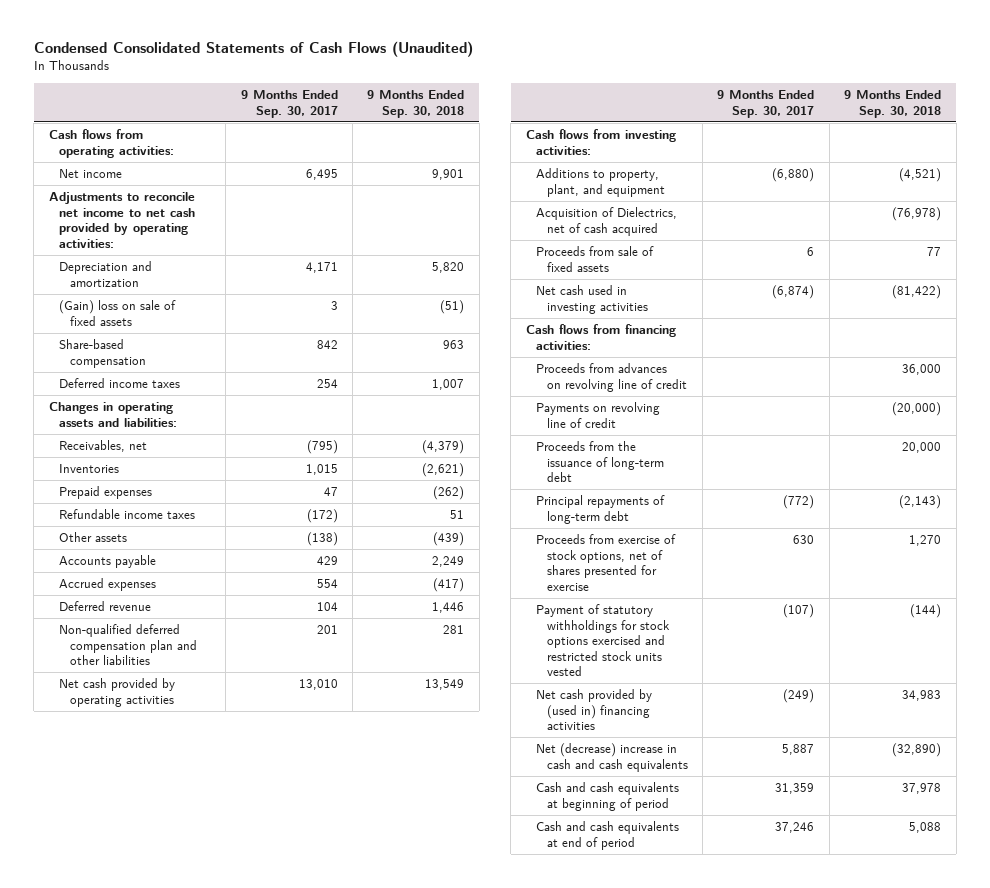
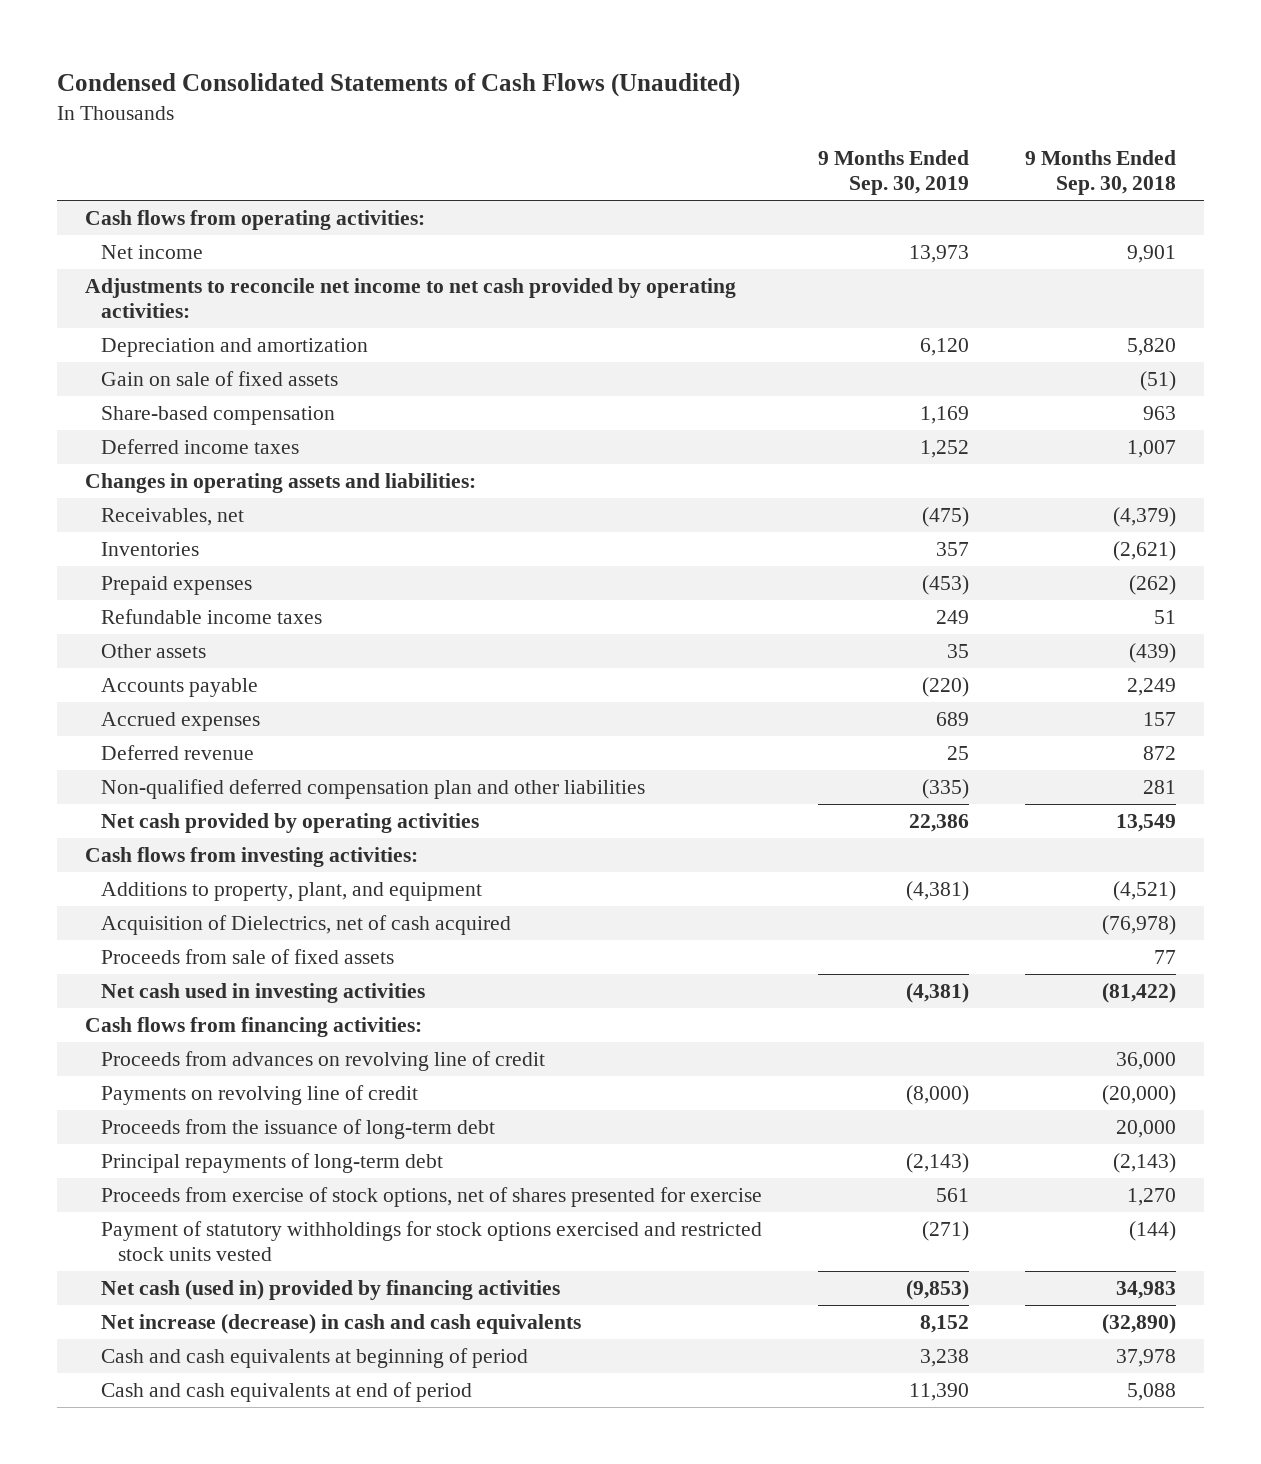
- | 9 Months Ended Sep. 30, 2017 | 9 Months Ended Sep. 30, 2018
+ | 9 Months Ended Sep. 30, 2019 | 9 Months Ended Sep. 30, 2018
- (Gain) loss on sale of fixed assets | 3 | (51)
+ Gain on sale of fixed assets | | (51)
- Accrued expenses | 554 | (417)
- Deferred revenue | 104 | 1,446
+ Accrued expenses | 689 | 157
+ Deferred revenue | 25 | 872
- Net cash provided by (used in) financing activities | (249) | 34,983
- Net (decrease) increase in cash and cash equivalents | 5,887 | (32,890)
+ Net cash (used in) provided by financing activities | (9,853) | 34,983
+ Net increase (decrease) in cash and cash equivalents | 8,152 | (32,890)

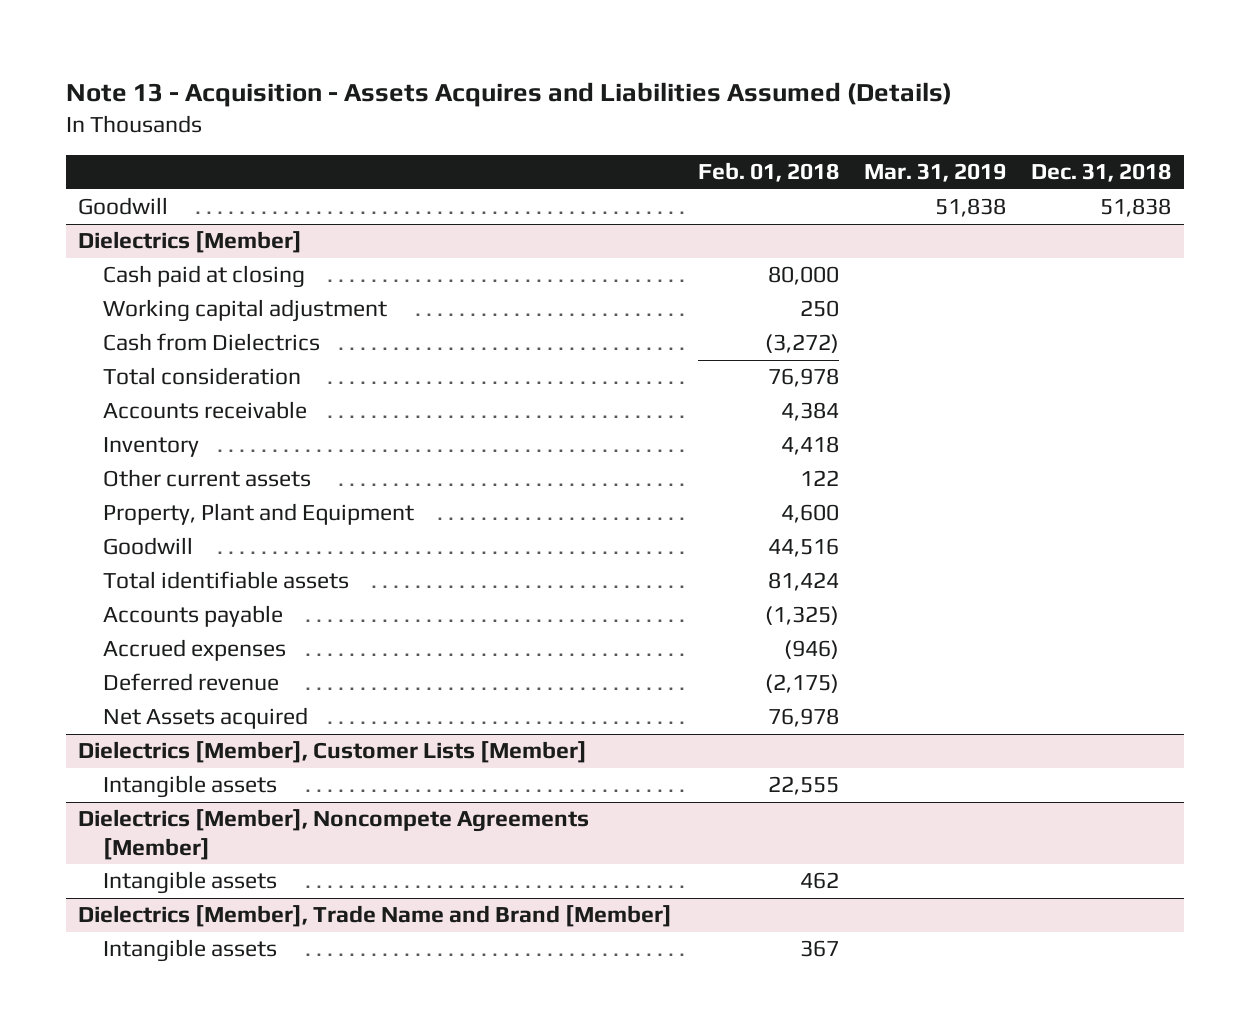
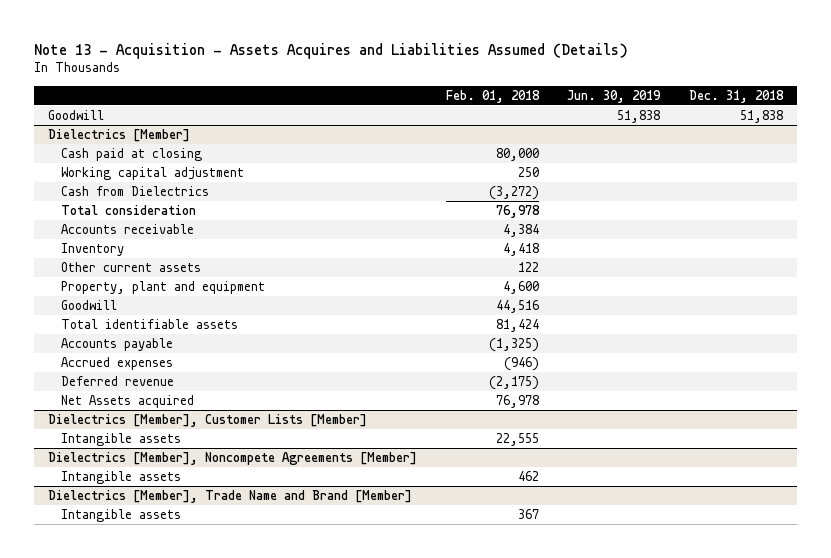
- | Feb. 01, 2018 | Mar. 31, 2019 | Dec. 31, 2018
+ | Feb. 01, 2018 | Jun. 30, 2019 | Dec. 31, 2018
@ Dielectrics [Member]
- Property, Plant and Equipment | 4,600 | |
+ Property, plant and equipment | 4,600 | |

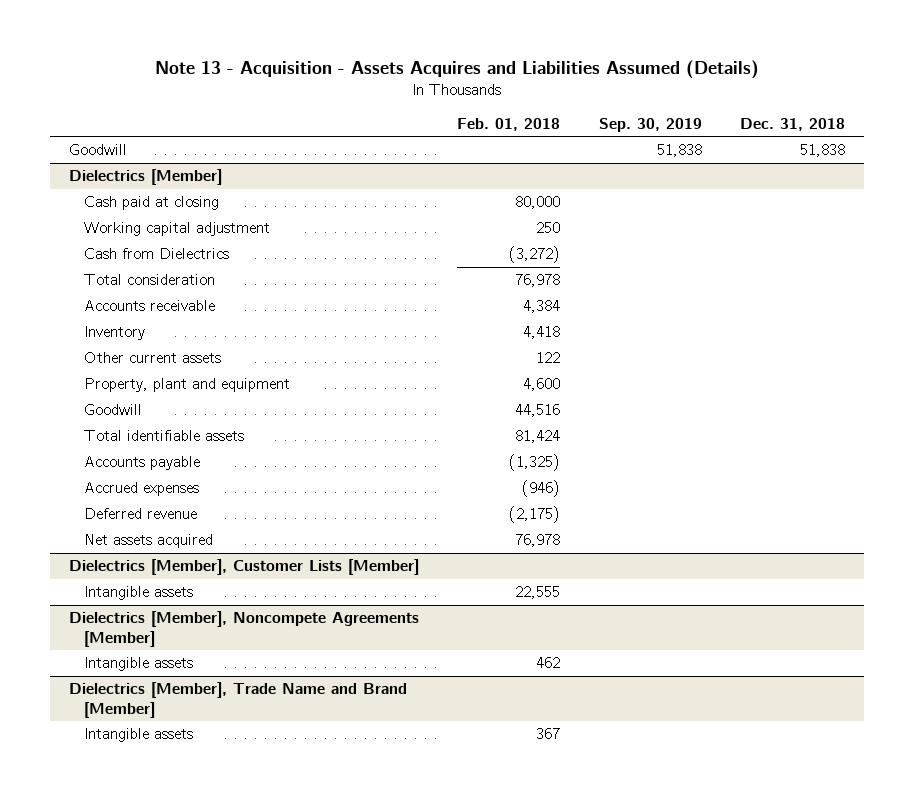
- | Feb. 01, 2018 | Jun. 30, 2019 | Dec. 31, 2018
+ | Feb. 01, 2018 | Sep. 30, 2019 | Dec. 31, 2018
@ Dielectrics [Member]
- Net Assets acquired | 76,978 | |
+ Net assets acquired | 76,978 | |

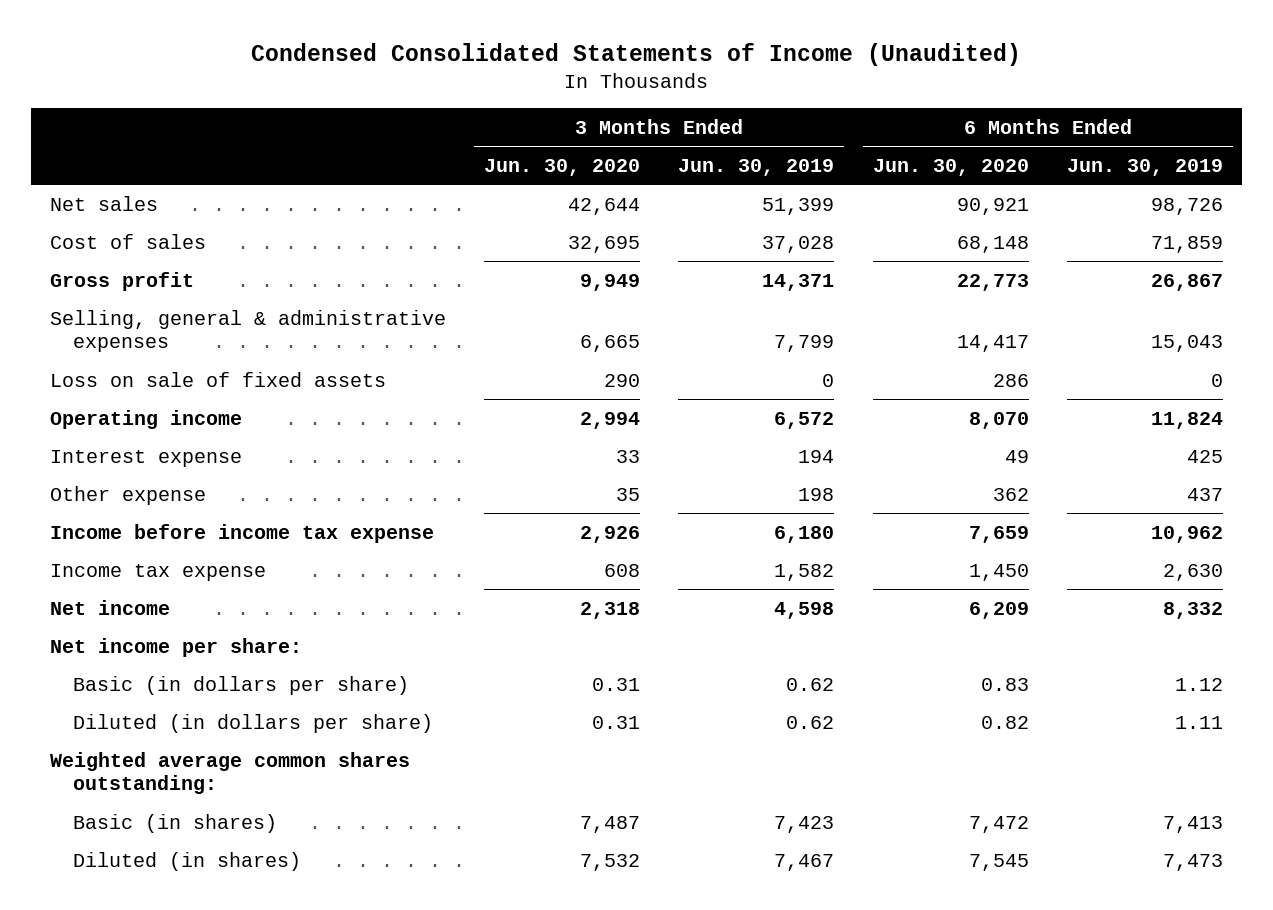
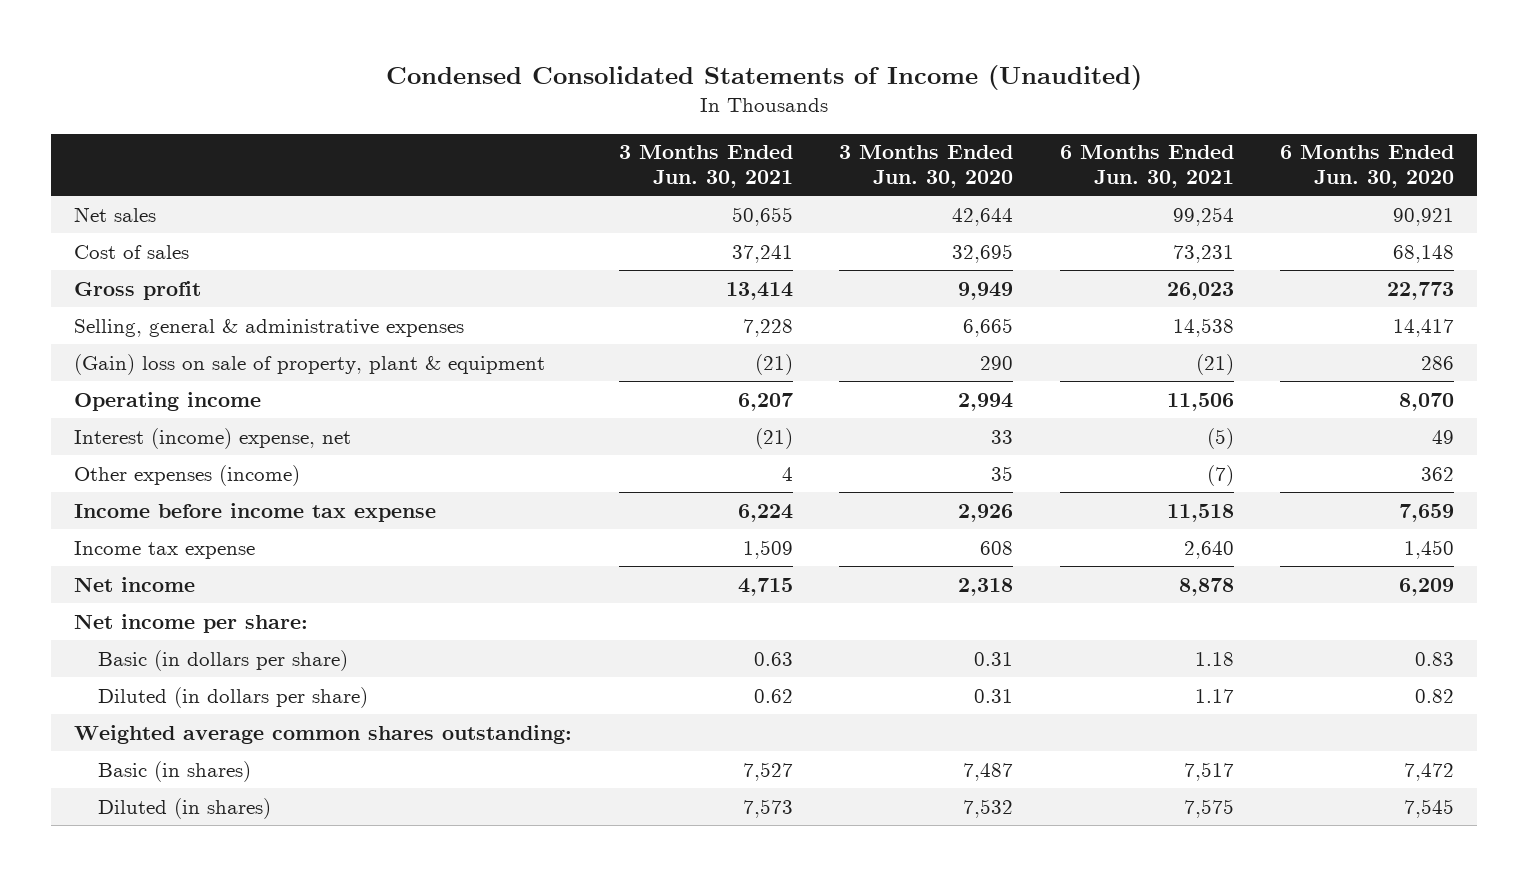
- | 3 Months Ended Jun. 30, 2020 | 3 Months Ended Jun. 30, 2019 | 6 Months Ended Jun. 30, 2020 | 6 Months Ended Jun. 30, 2019
+ | 3 Months Ended Jun. 30, 2021 | 3 Months Ended Jun. 30, 2020 | 6 Months Ended Jun. 30, 2021 | 6 Months Ended Jun. 30, 2020
- Loss on sale of fixed assets | 290 | 0 | 286 | 0
+ (Gain) loss on sale of property, plant & equipment | (21) | 290 | (21) | 286
- Interest expense | 33 | 194 | 49 | 425
- Other expense | 35 | 198 | 362 | 437
+ Interest (income) expense, net | (21) | 33 | (5) | 49
+ Other expenses (income) | 4 | 35 | (7) | 362

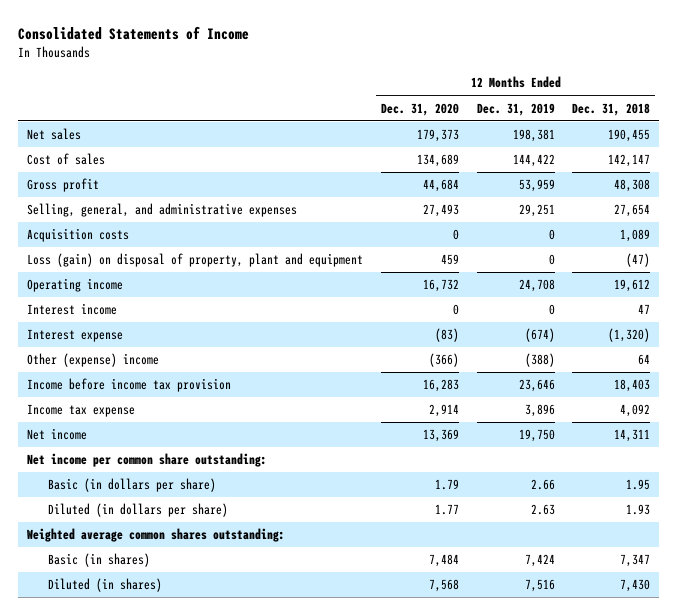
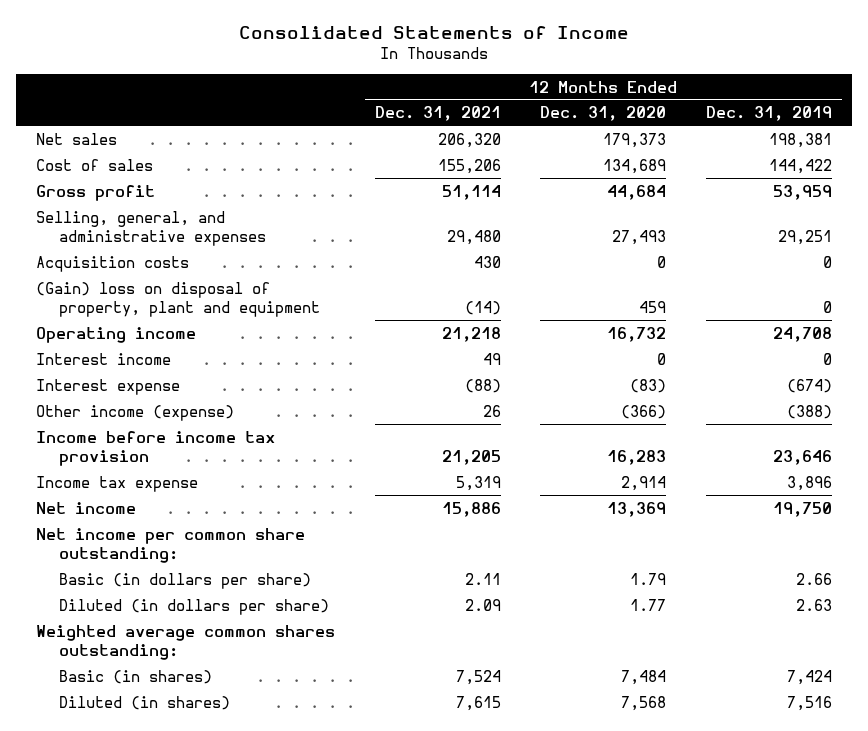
- | 12 Months Ended Dec. 31, 2020 | 12 Months Ended Dec. 31, 2019 | 12 Months Ended Dec. 31, 2018
+ | 12 Months Ended Dec. 31, 2021 | 12 Months Ended Dec. 31, 2020 | 12 Months Ended Dec. 31, 2019
- Loss (gain) on disposal of property, plant and equipment | 459 | 0 | (47)
+ (Gain) loss on disposal of property, plant and equipment | (14) | 459 | 0
- Other (expense) income | (366) | (388) | 64
+ Other income (expense) | 26 | (366) | (388)

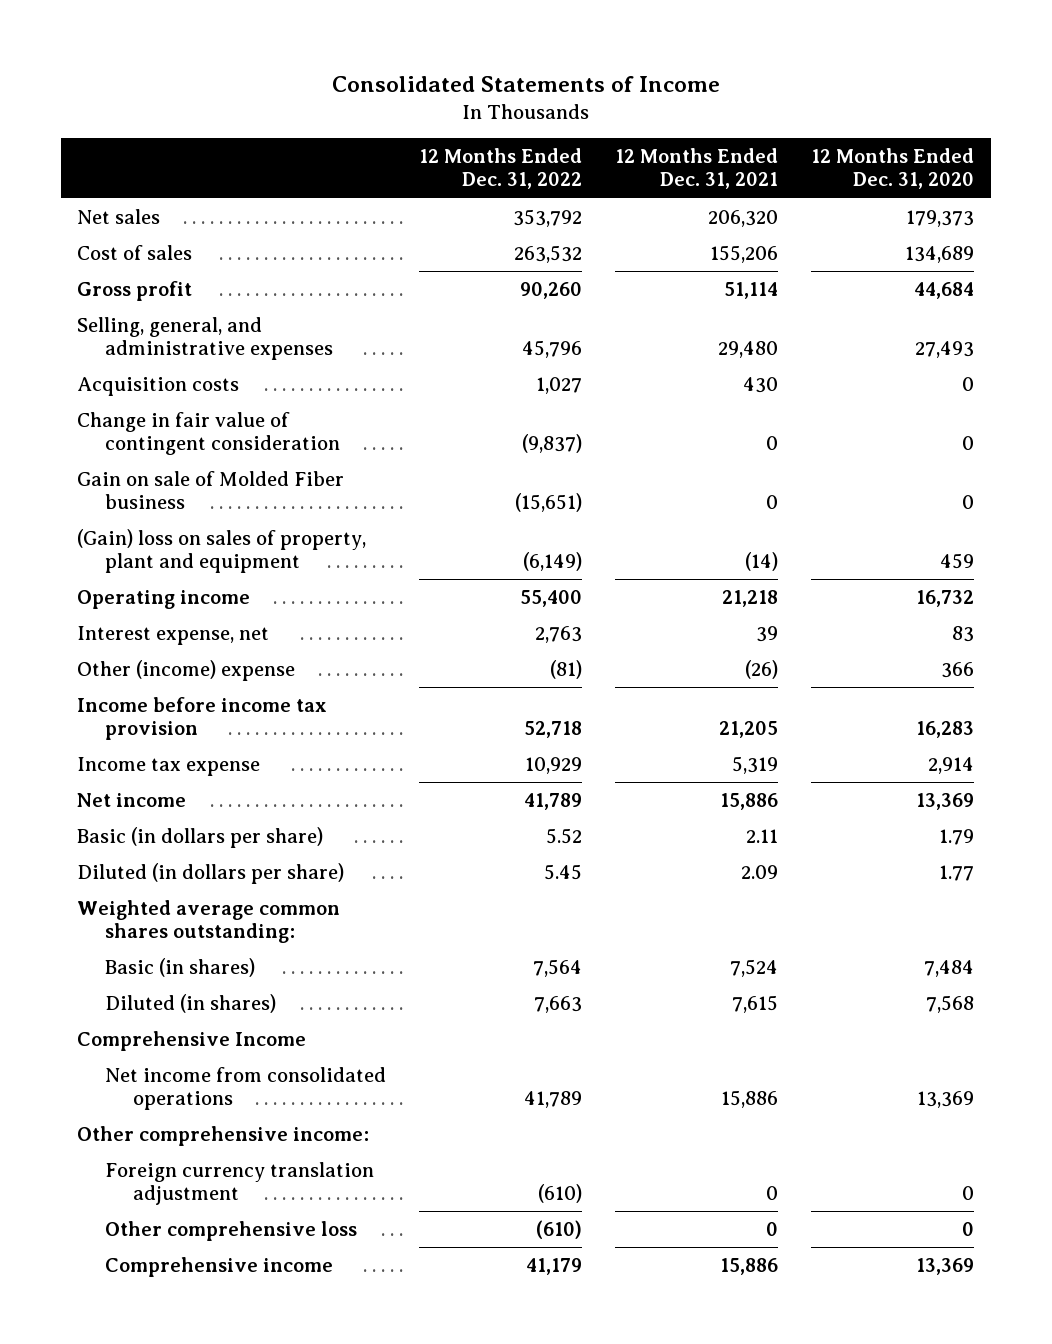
- | 12 Months Ended Dec. 31, 2021 | 12 Months Ended Dec. 31, 2020 | 12 Months Ended Dec. 31, 2019
+ | 12 Months Ended Dec. 31, 2022 | 12 Months Ended Dec. 31, 2021 | 12 Months Ended Dec. 31, 2020
- (Gain) loss on disposal of property, plant and equipment | (14) | 459 | 0
+ Change in fair value of contingent consideration | (9,837) | 0 | 0
+ Gain on sale of Molded Fiber business | (15,651) | 0 | 0
+ (Gain) loss on sales of property, plant and equipment | (6,149) | (14) | 459
- Interest income | 49 | 0 | 0
- Interest expense | (88) | (83) | (674)
- Other income (expense) | 26 | (366) | (388)
+ Interest expense, net | 2,763 | 39 | 83
+ Other (income) expense | (81) | (26) | 366
- Net income per common share outstanding:
+ Comprehensive Income
+ Net income from consolidated operations | 41,789 | 15,886 | 13,369
+ Other comprehensive income:
+ Foreign currency translation adjustment | (610) | 0 | 0
+ Other comprehensive loss | (610) | 0 | 0
+ Comprehensive income | 41,179 | 15,886 | 13,369

